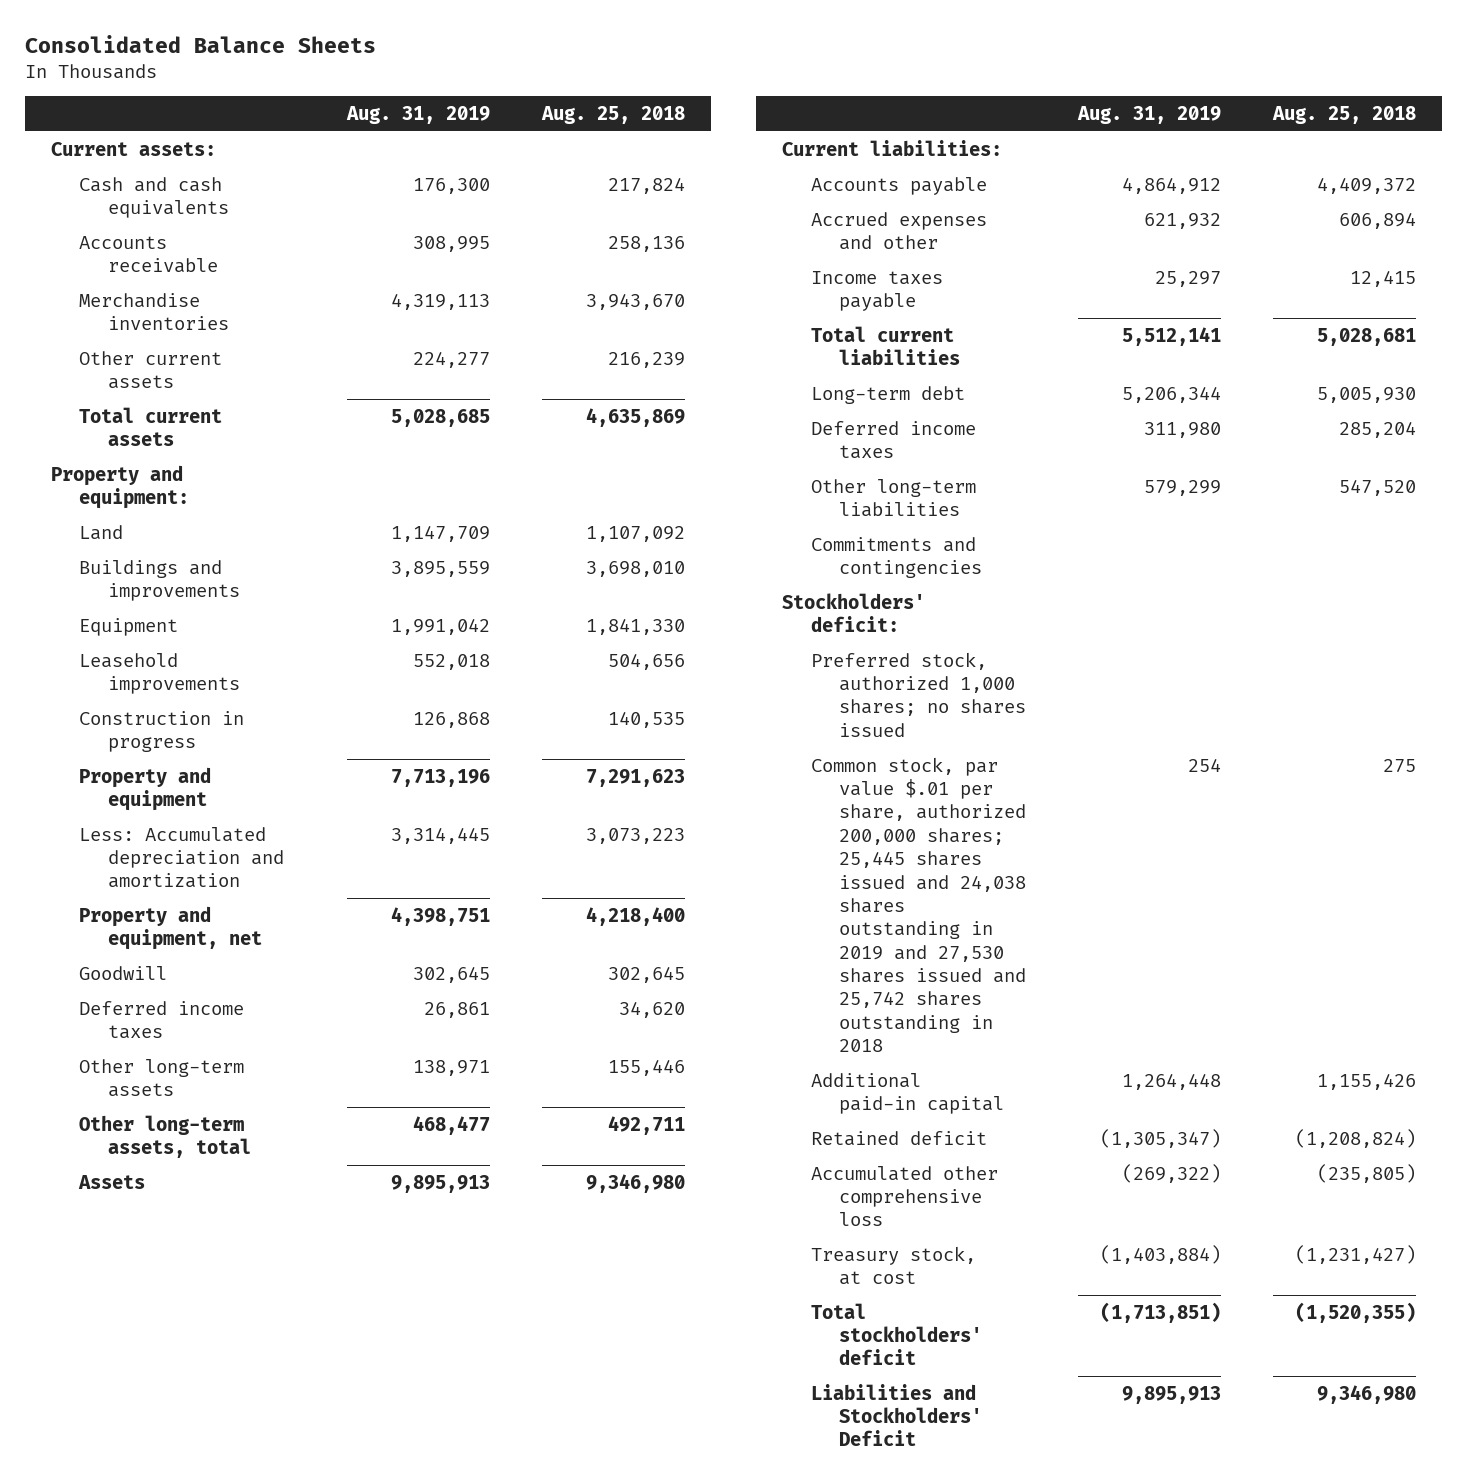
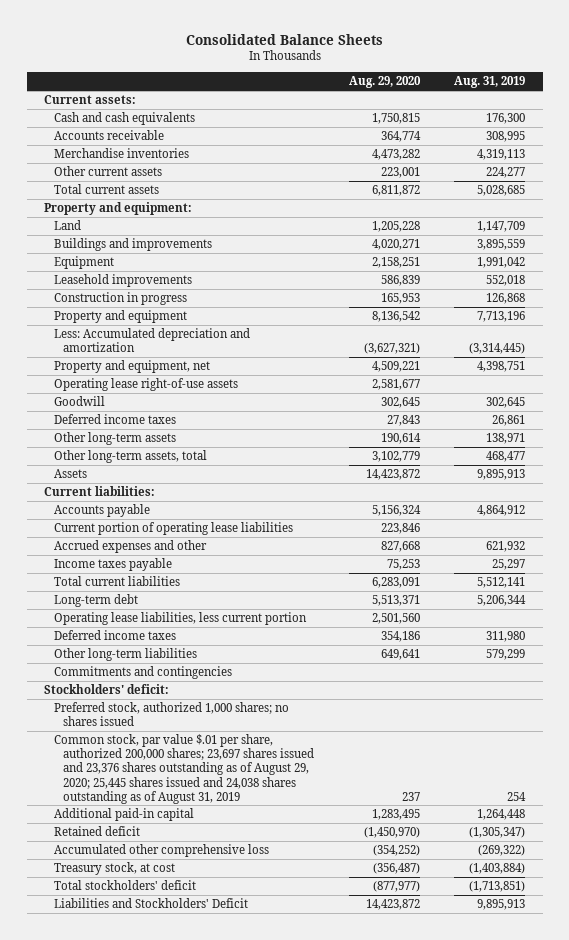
- | Aug. 31, 2019 | Aug. 25, 2018
+ | Aug. 29, 2020 | Aug. 31, 2019
- Less: Accumulated depreciation and amortization | 3,314,445 | 3,073,223
+ Less: Accumulated depreciation and amortization | (3,627,321) | (3,314,445)
+ Operating lease right-of-use assets | 2,581,677 |
+ Current portion of operating lease liabilities | 223,846 |
+ Operating lease liabilities, less current portion | 2,501,560 |
- Common stock, par value $.01 per share, authorized 200,000 shares; 25,445 shares issued and 24,038 shares outstanding in 2019 and 27,530 shares issued and 25,742 shares outstanding in 2018 | 254 | 275
+ Common stock, par value $.01 per share, authorized 200,000 shares; 23,697 shares issued and 23,376 shares outstanding as of August 29, 2020; 25,445 shares issued and 24,038 shares outstanding as of August 31, 2019 | 237 | 254

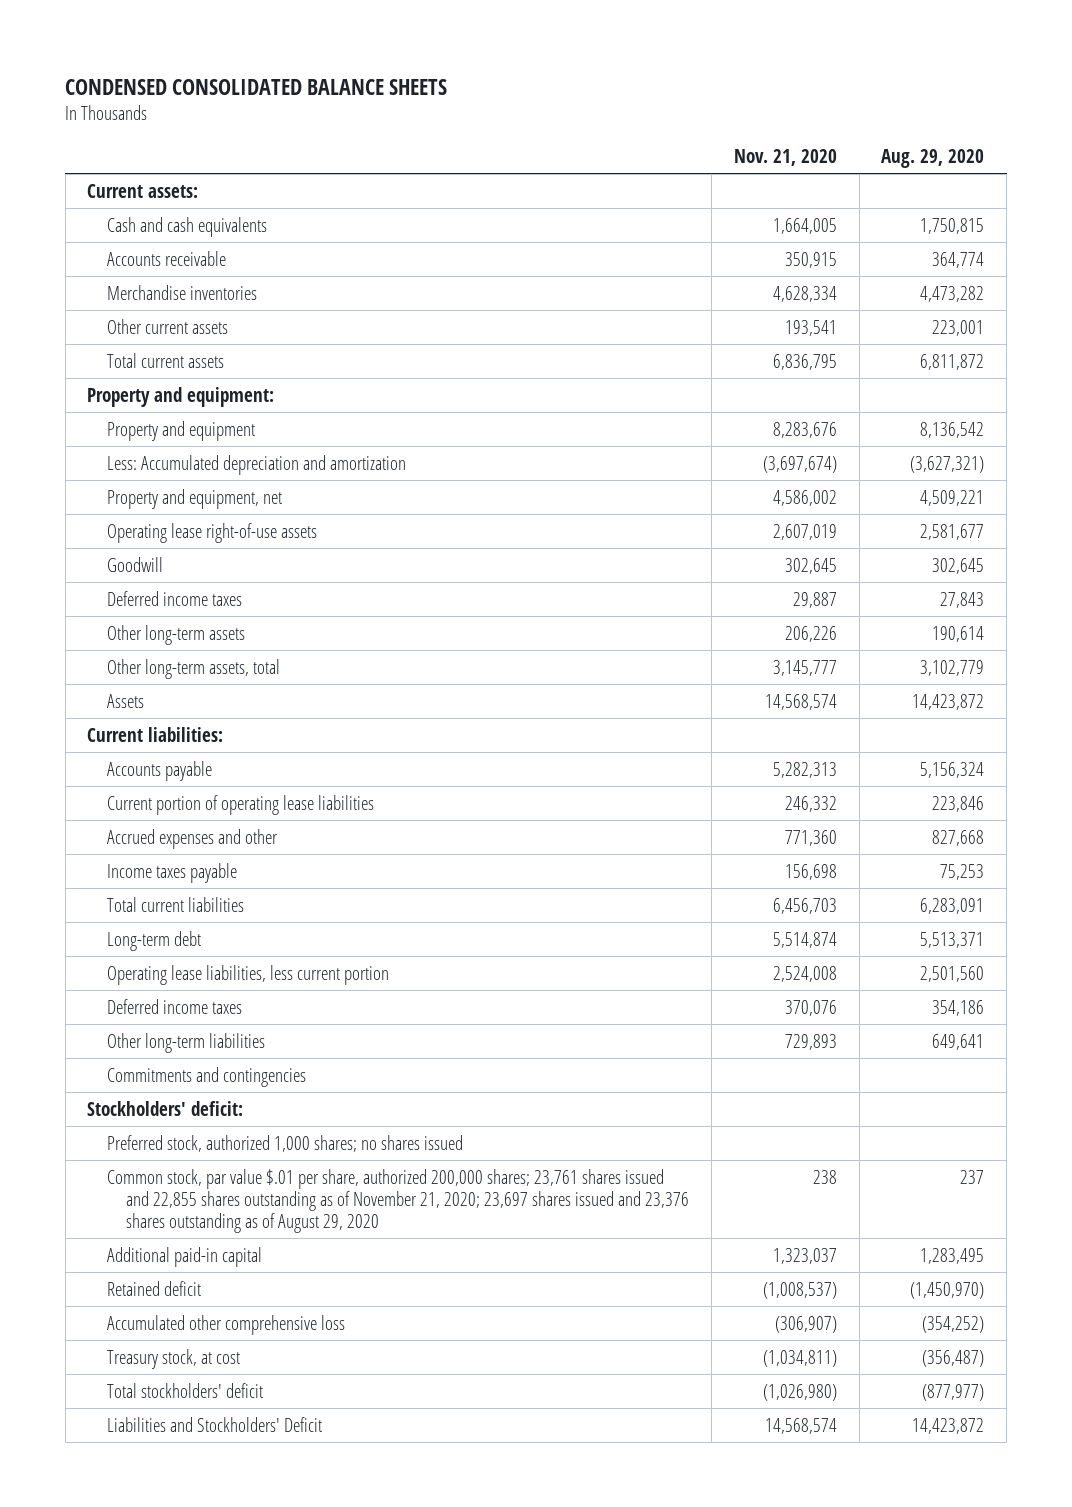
- Consolidated Balance Sheets
+ CONDENSED CONSOLIDATED BALANCE SHEETS
- | Aug. 29, 2020 | Aug. 31, 2019
+ | Nov. 21, 2020 | Aug. 29, 2020
- Land | 1,205,228 | 1,147,709
- Buildings and improvements | 4,020,271 | 3,895,559
- Equipment | 2,158,251 | 1,991,042
- Leasehold improvements | 586,839 | 552,018
- Construction in progress | 165,953 | 126,868
- Common stock, par value $.01 per share, authorized 200,000 shares; 23,697 shares issued and 23,376 shares outstanding as of August 29, 2020; 25,445 shares issued and 24,038 shares outstanding as of August 31, 2019 | 237 | 254
+ Common stock, par value $.01 per share, authorized 200,000 shares; 23,761 shares issued and 22,855 shares outstanding as of November 21, 2020; 23,697 shares issued and 23,376 shares outstanding as of August 29, 2020 | 238 | 237

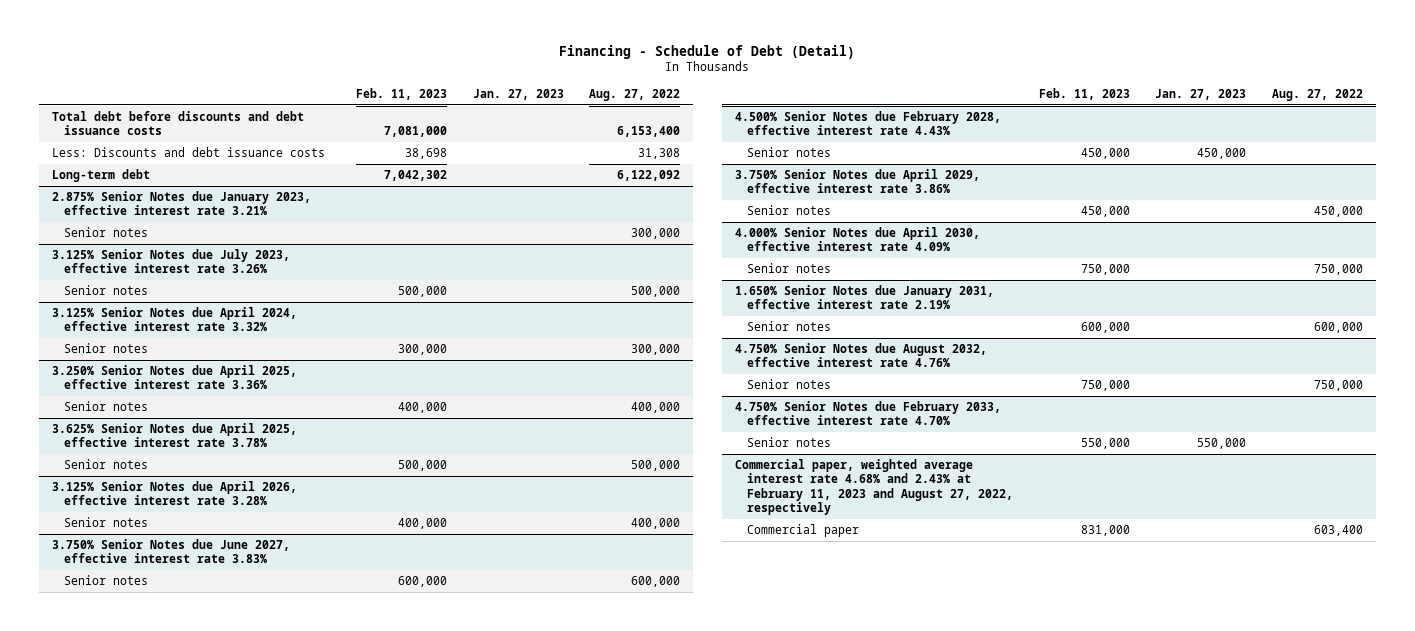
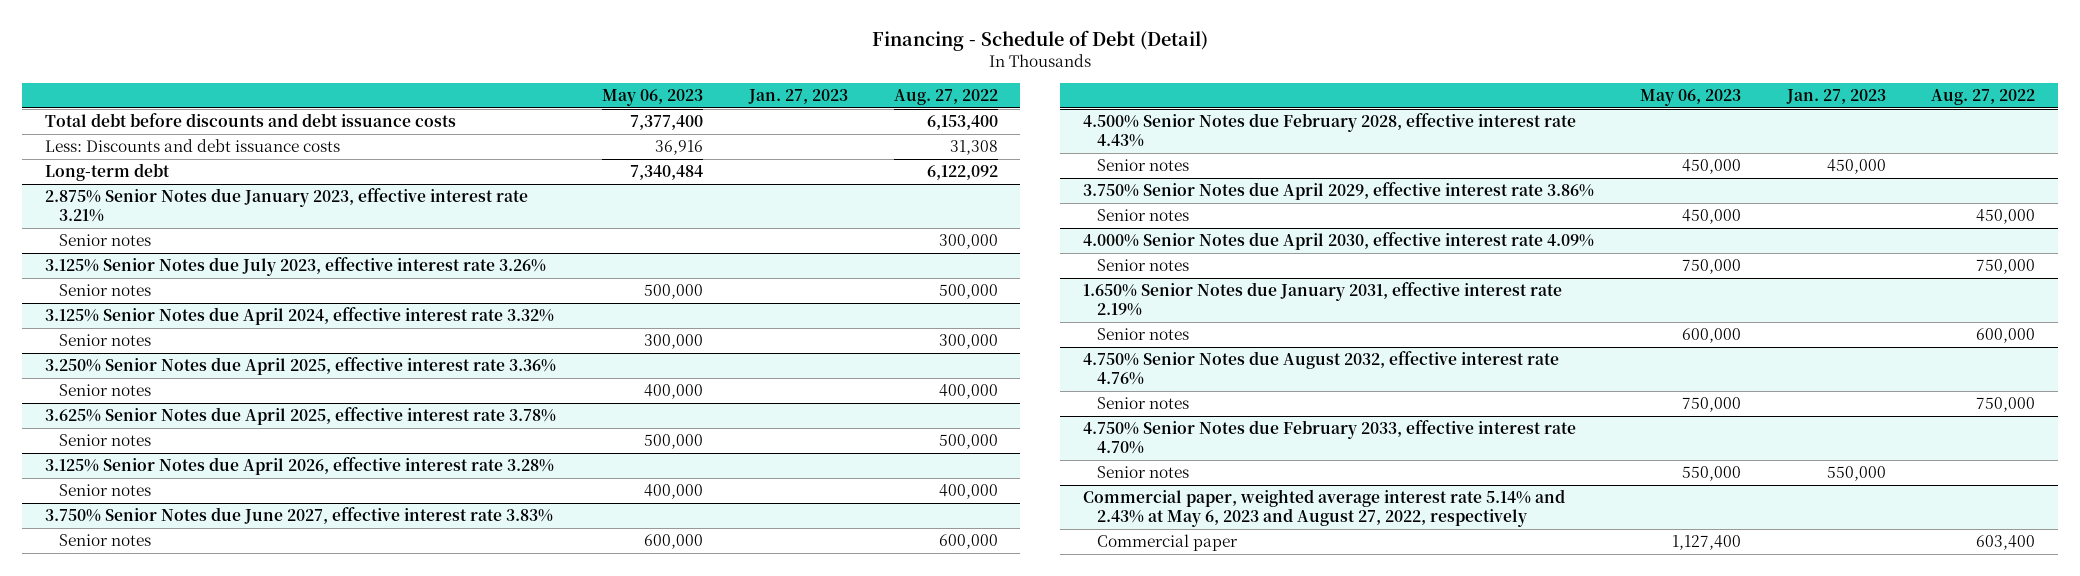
- | Feb. 11, 2023 | Jan. 27, 2023 | Aug. 27, 2022
+ | May 06, 2023 | Jan. 27, 2023 | Aug. 27, 2022
- Commercial paper, weighted average interest rate 4.68% and 2.43% at February 11, 2023 and August 27, 2022, respectively
+ Commercial paper, weighted average interest rate 5.14% and 2.43% at May 6, 2023 and August 27, 2022, respectively

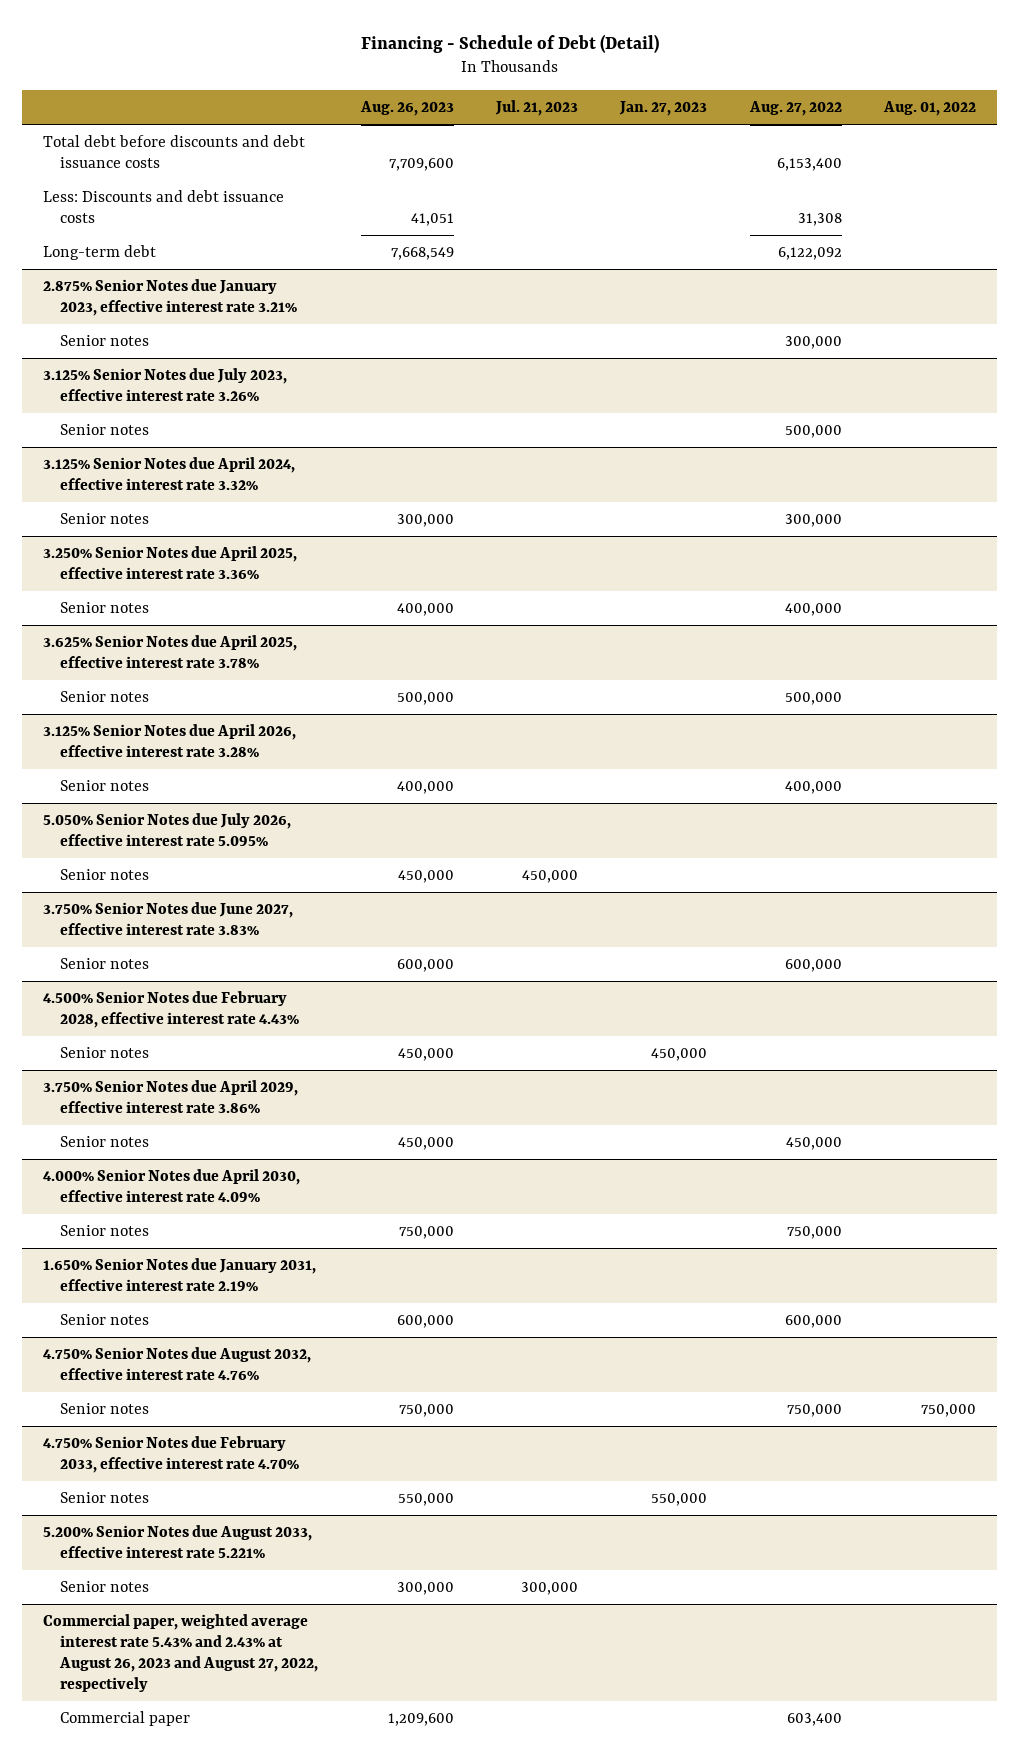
- | May 06, 2023 | Jan. 27, 2023 | Aug. 27, 2022
+ | Aug. 26, 2023 | Jul. 21, 2023 | Jan. 27, 2023 | Aug. 27, 2022 | Aug. 01, 2022
+ 5.050% Senior Notes due July 2026, effective interest rate 5.095%
+ Senior notes | 450,000 | 450,000 | | |
- Commercial paper, weighted average interest rate 5.14% and 2.43% at May 6, 2023 and August 27, 2022, respectively
+ 5.200% Senior Notes due August 2033, effective interest rate 5.221%
+ Senior notes | 300,000 | 300,000 | | |
+ Commercial paper, weighted average interest rate 5.43% and 2.43% at August 26, 2023 and August 27, 2022, respectively

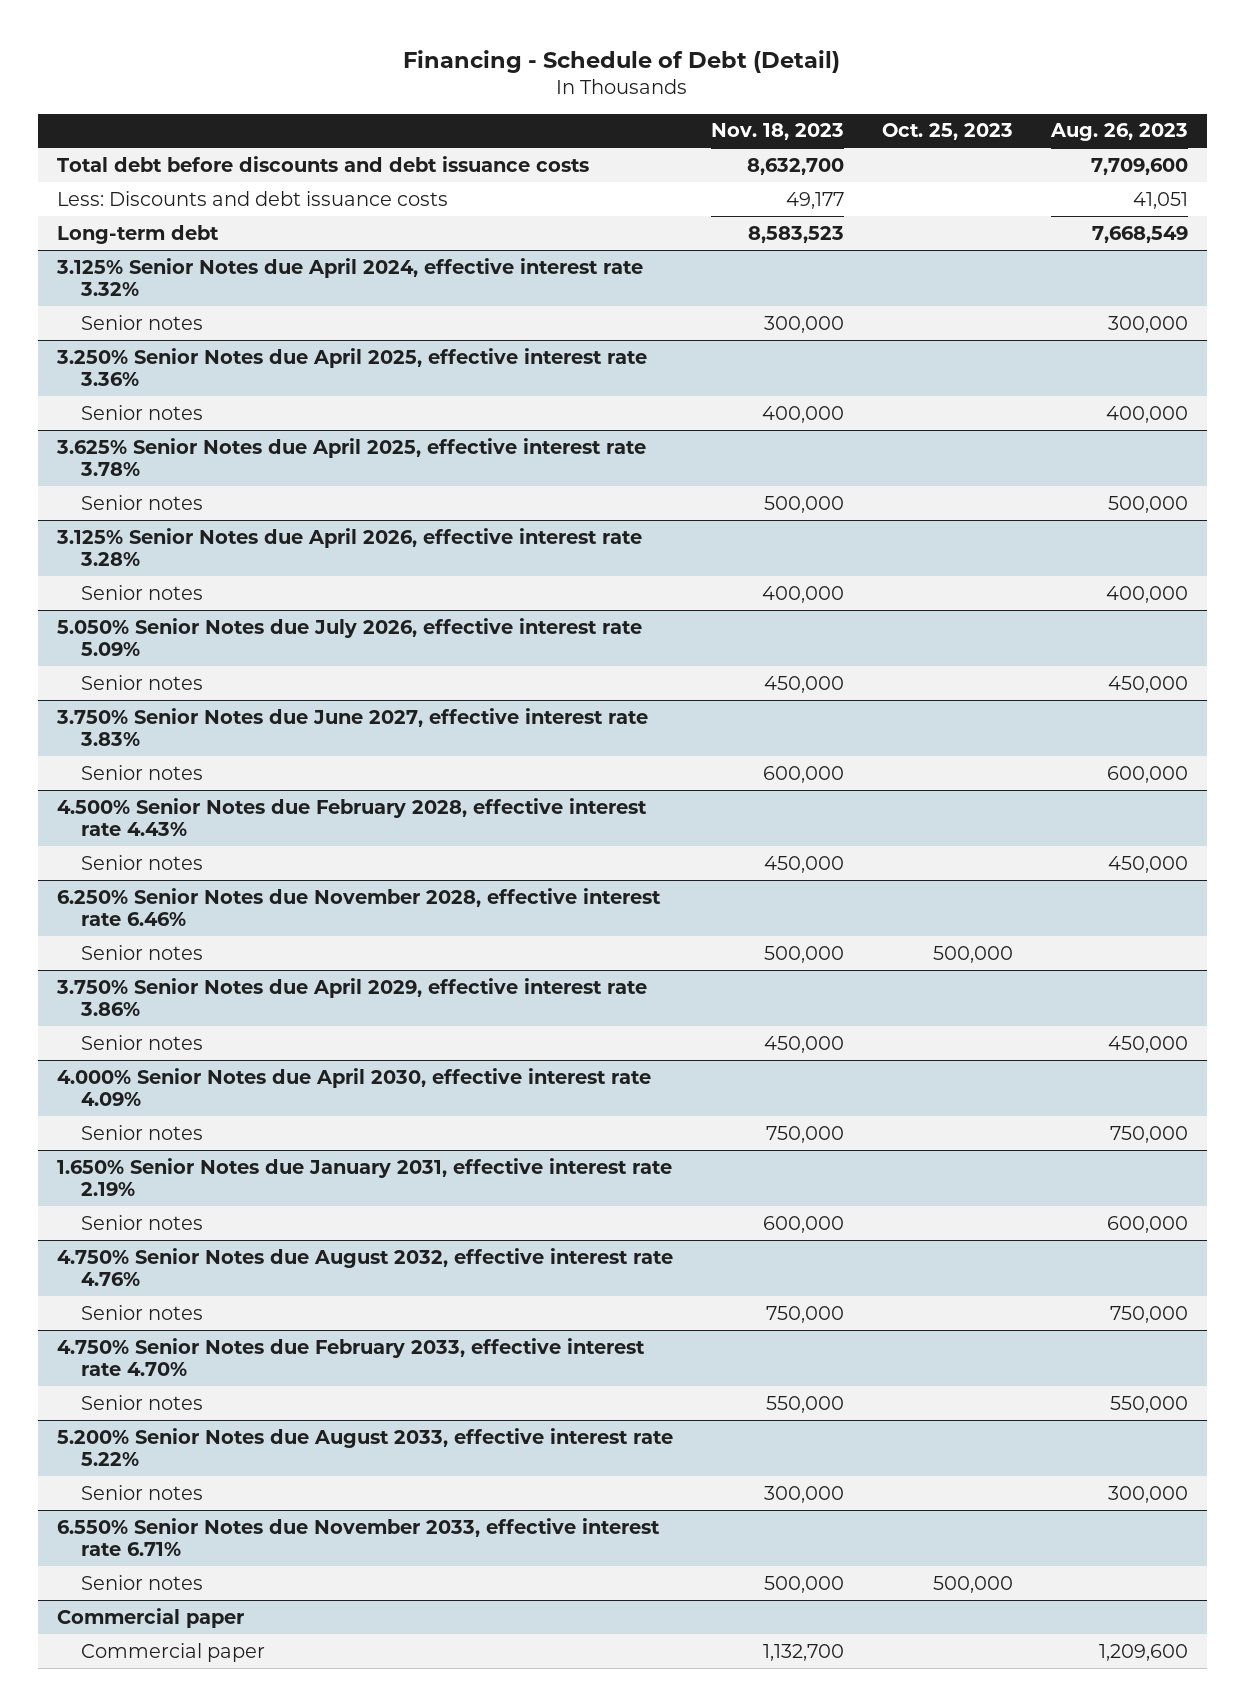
- | Aug. 26, 2023 | Jul. 21, 2023 | Jan. 27, 2023 | Aug. 27, 2022 | Aug. 01, 2022
+ | Nov. 18, 2023 | Oct. 25, 2023 | Aug. 26, 2023
- 2.875% Senior Notes due January 2023, effective interest rate 3.21%
- Senior notes | | | | 300,000 |
- 3.125% Senior Notes due July 2023, effective interest rate 3.26%
- Senior notes | | | | 500,000 |
- 5.050% Senior Notes due July 2026, effective interest rate 5.095%
+ 5.050% Senior Notes due July 2026, effective interest rate 5.09%
+ 6.250% Senior Notes due November 2028, effective interest rate 6.46%
+ Senior notes | 500,000 | 500,000 |
- 5.200% Senior Notes due August 2033, effective interest rate 5.221%
+ 5.200% Senior Notes due August 2033, effective interest rate 5.22%
- Commercial paper, weighted average interest rate 5.43% and 2.43% at August 26, 2023 and August 27, 2022, respectively
+ 6.550% Senior Notes due November 2033, effective interest rate 6.71%
+ Senior notes | 500,000 | 500,000 |
+ Commercial paper

